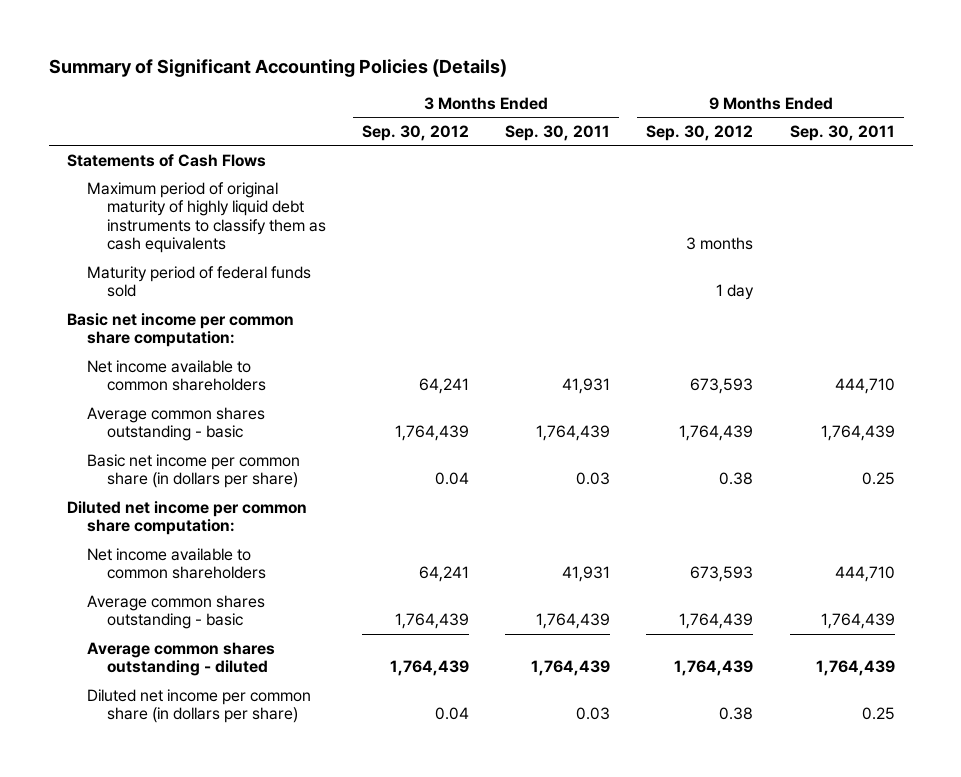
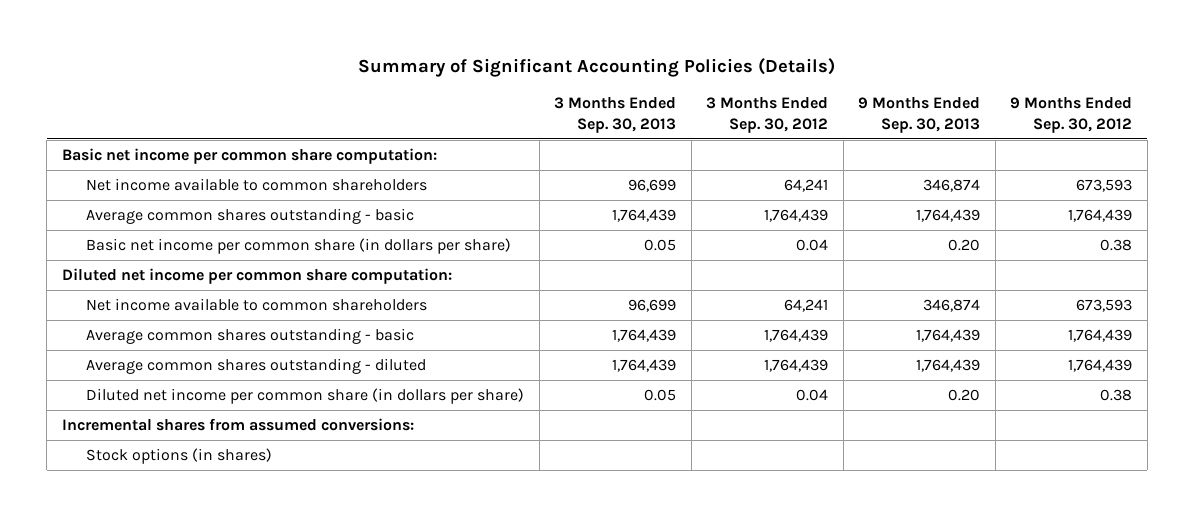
- | 3 Months Ended Sep. 30, 2012 | 3 Months Ended Sep. 30, 2011 | 9 Months Ended Sep. 30, 2012 | 9 Months Ended Sep. 30, 2011
+ | 3 Months Ended Sep. 30, 2013 | 3 Months Ended Sep. 30, 2012 | 9 Months Ended Sep. 30, 2013 | 9 Months Ended Sep. 30, 2012
- Statements of Cash Flows
- Maximum period of original maturity of highly liquid debt instruments to classify them as cash equivalents | | | 3 months |
- Maturity period of federal funds sold | | | 1 day |
+ Incremental shares from assumed conversions:
+ Stock options (in shares)

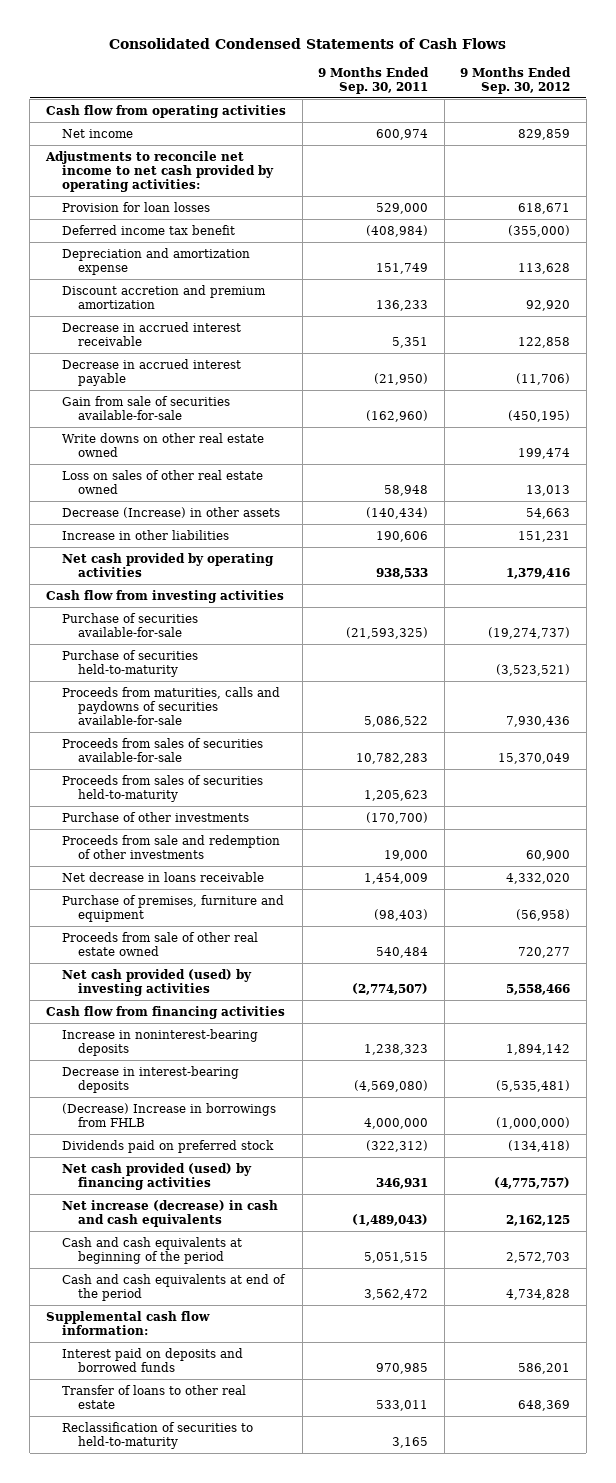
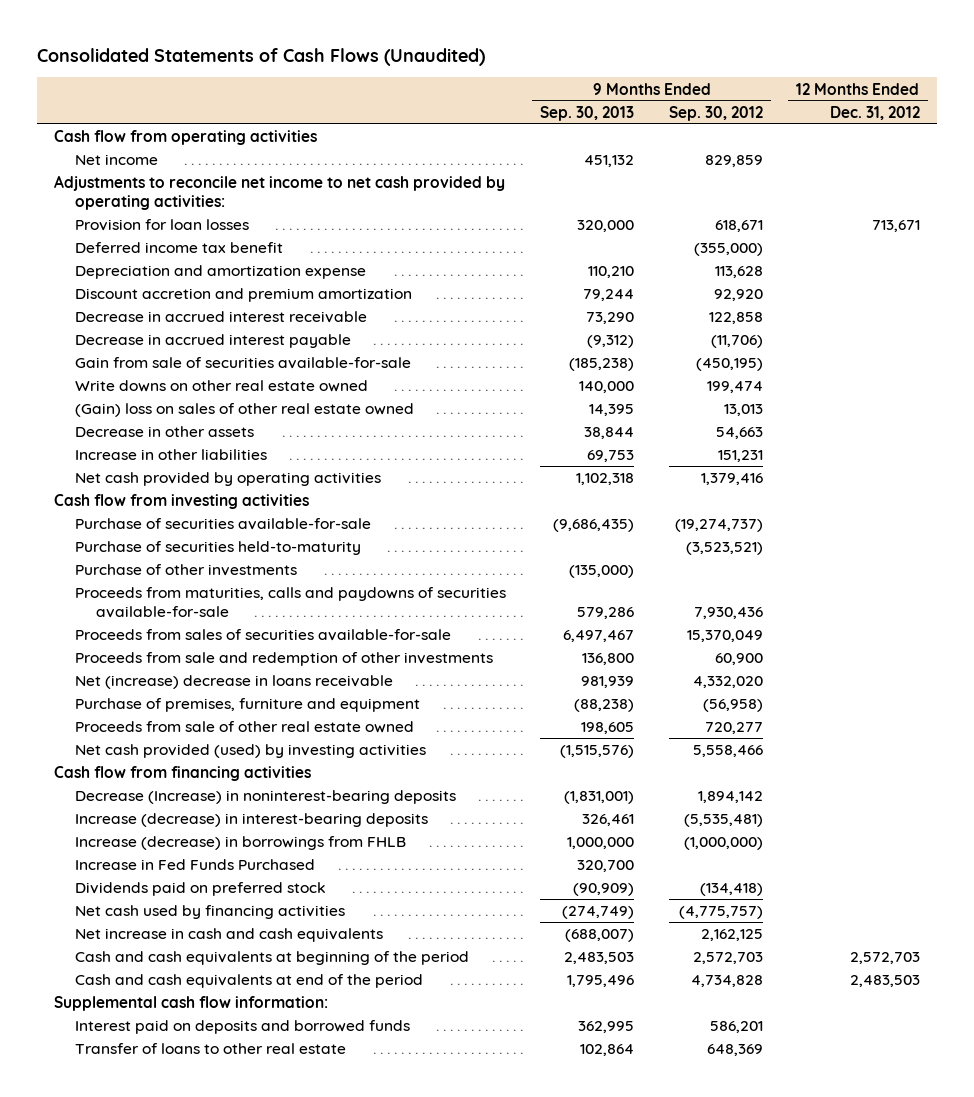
- Consolidated Condensed Statements of Cash Flows
+ Consolidated Statements of Cash Flows (Unaudited)
- | 9 Months Ended Sep. 30, 2011 | 9 Months Ended Sep. 30, 2012
+ | 9 Months Ended Sep. 30, 2013 | 9 Months Ended Sep. 30, 2012 | 12 Months Ended Dec. 31, 2012
- Loss on sales of other real estate owned | 58,948 | 13,013
- Decrease (Increase) in other assets | (140,434) | 54,663
+ (Gain) loss on sales of other real estate owned | 14,395 | 13,013 |
+ Decrease in other assets | 38,844 | 54,663 |
moved up: Purchase of other investments | (135,000) | |
- Proceeds from sales of securities held-to-maturity | 1,205,623 |
- Net decrease in loans receivable | 1,454,009 | 4,332,020
+ Net (increase) decrease in loans receivable | 981,939 | 4,332,020 |
- Increase in noninterest-bearing deposits | 1,238,323 | 1,894,142
- Decrease in interest-bearing deposits | (4,569,080) | (5,535,481)
- (Decrease) Increase in borrowings from FHLB | 4,000,000 | (1,000,000)
+ Decrease (Increase) in noninterest-bearing deposits | (1,831,001) | 1,894,142 |
+ Increase (decrease) in interest-bearing deposits | 326,461 | (5,535,481) |
+ Increase (decrease) in borrowings from FHLB | 1,000,000 | (1,000,000) |
+ Increase in Fed Funds Purchased | 320,700 | |
- Net cash provided (used) by financing activities | 346,931 | (4,775,757)
- Net increase (decrease) in cash and cash equivalents | (1,489,043) | 2,162,125
+ Net cash used by financing activities | (274,749) | (4,775,757) |
+ Net increase in cash and cash equivalents | (688,007) | 2,162,125 |
- Reclassification of securities to held-to-maturity | 3,165 |

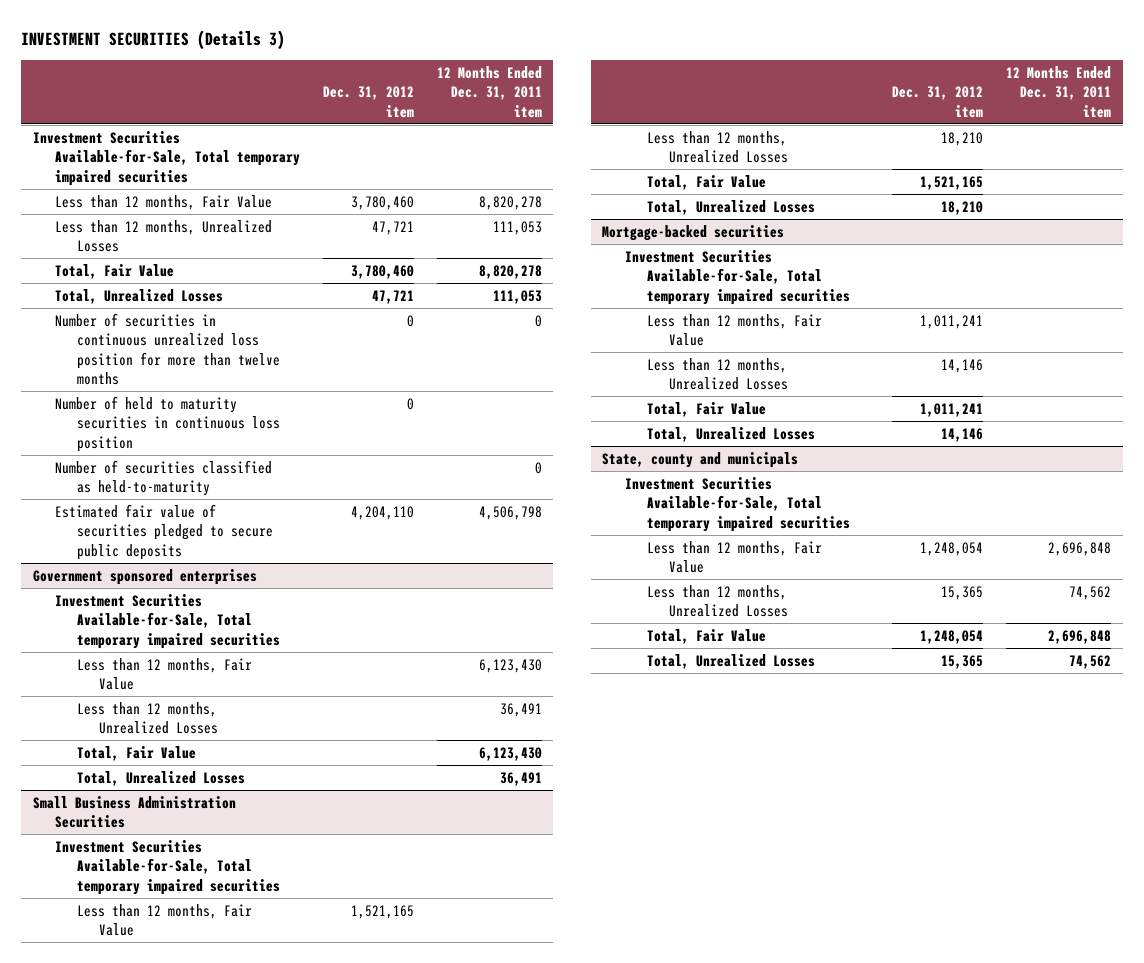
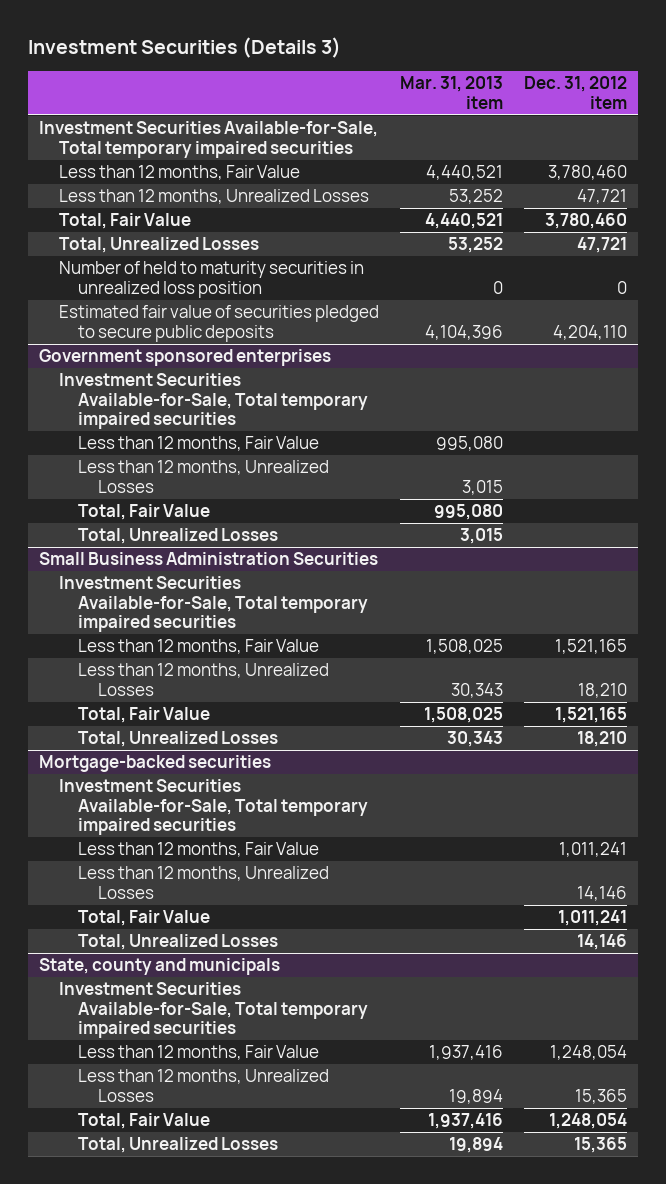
- INVESTMENT SECURITIES (Details 3)
+ Investment Securities (Details 3)
- | Dec. 31, 2012 item | 12 Months Ended Dec. 31, 2011 item
+ | Mar. 31, 2013 item | Dec. 31, 2012 item
- Number of securities in continuous unrealized loss position for more than twelve months | 0 | 0
- Number of held to maturity securities in continuous loss position | 0 |
- Number of securities classified as held-to-maturity | | 0
+ Number of held to maturity securities in unrealized loss position | 0 | 0

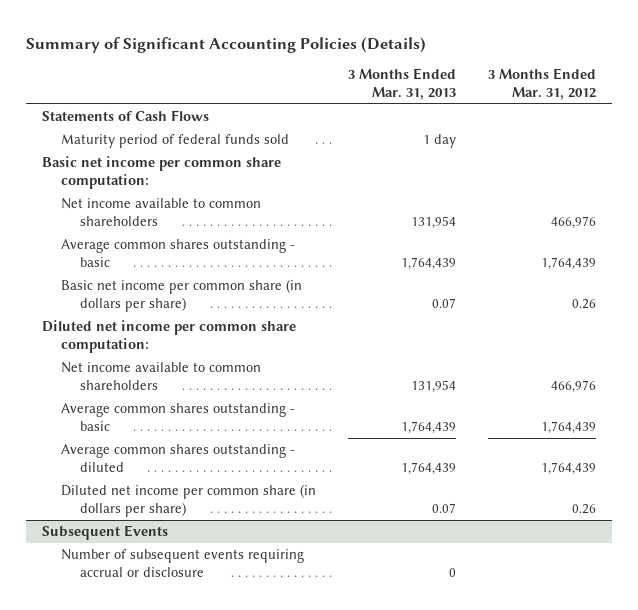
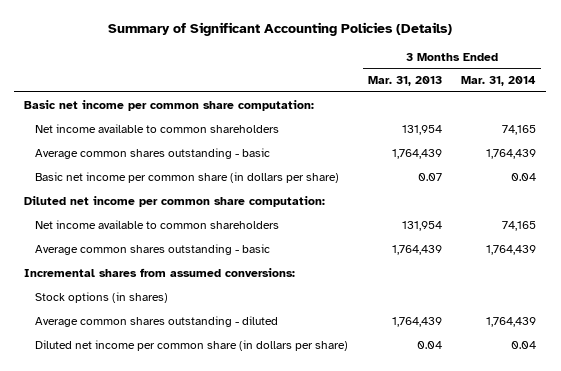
- | 3 Months Ended Mar. 31, 2013 | 3 Months Ended Mar. 31, 2012
+ | 3 Months Ended Mar. 31, 2013 | 3 Months Ended Mar. 31, 2014
- Statements of Cash Flows
- Maturity period of federal funds sold | 1 day |
+ Incremental shares from assumed conversions:
+ Stock options (in shares)
- Diluted net income per common share (in dollars per share) | 0.07 | 0.26
- Subsequent Events
- Number of subsequent events requiring accrual or disclosure | 0 |
+ Diluted net income per common share (in dollars per share) | 0.04 | 0.04

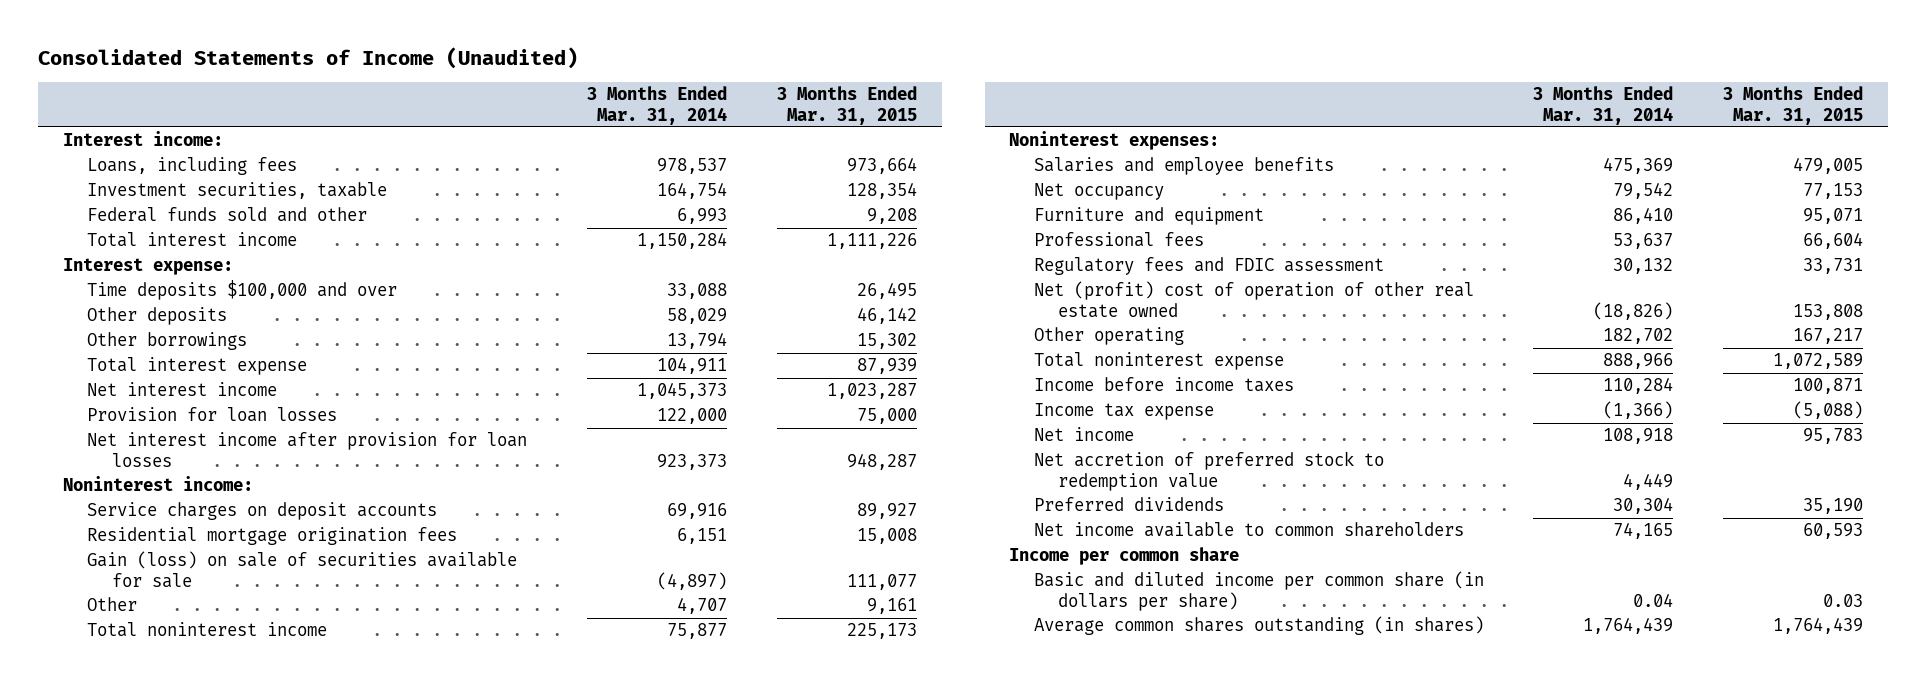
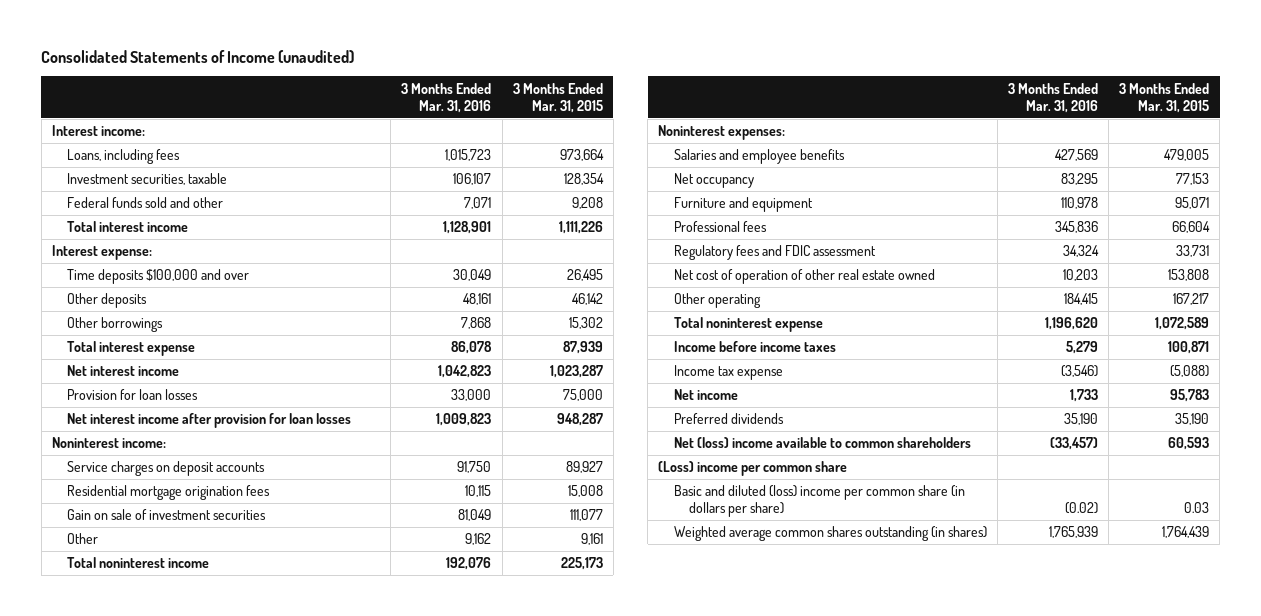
- Consolidated Statements of Income (Unaudited)
+ Consolidated Statements of Income (unaudited)
- | 3 Months Ended Mar. 31, 2014 | 3 Months Ended Mar. 31, 2015
+ | 3 Months Ended Mar. 31, 2016 | 3 Months Ended Mar. 31, 2015
- Gain (loss) on sale of securities available for sale | (4,897) | 111,077
+ Gain on sale of investment securities | 81,049 | 111,077
- Net (profit) cost of operation of other real estate owned | (18,826) | 153,808
+ Net cost of operation of other real estate owned | 10,203 | 153,808
- Net accretion of preferred stock to redemption value | 4,449 |
- Net income available to common shareholders | 74,165 | 60,593
- Income per common share
- Basic and diluted income per common share (in dollars per share) | 0.04 | 0.03
- Average common shares outstanding (in shares) | 1,764,439 | 1,764,439
+ Net (loss) income available to common shareholders | (33,457) | 60,593
+ (Loss) income per common share
+ Basic and diluted (loss) income per common share (in dollars per share) | (0.02) | 0.03
+ Weighted average common shares outstanding (in shares) | 1,765,939 | 1,764,439

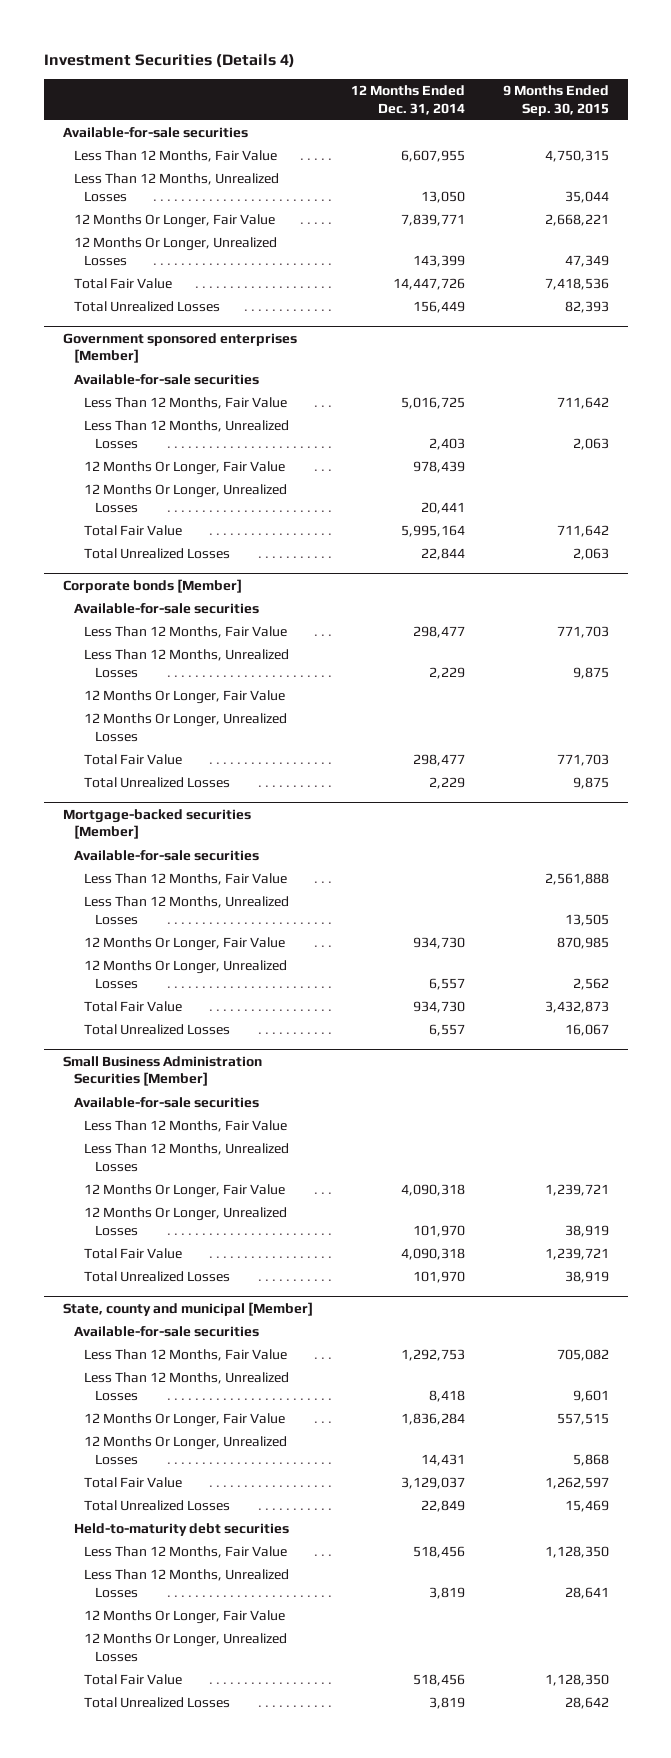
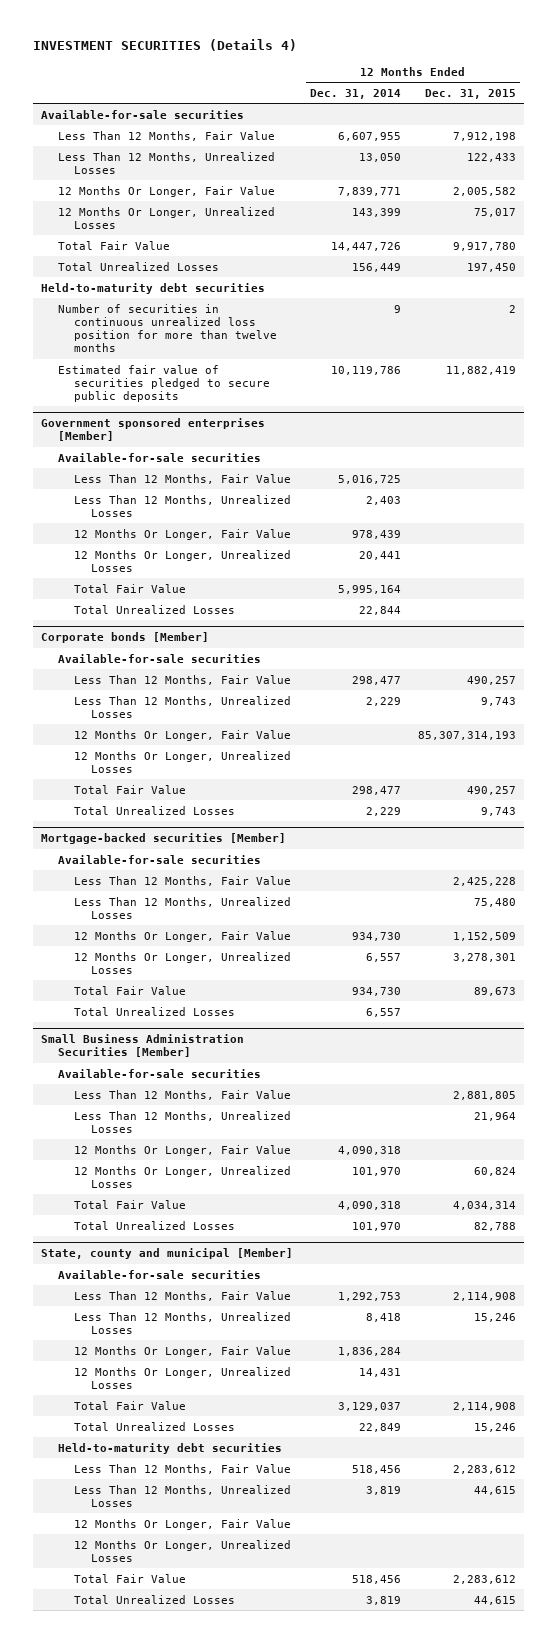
- Investment Securities (Details 4)
+ INVESTMENT SECURITIES (Details 4)
- | 12 Months Ended Dec. 31, 2014 | 9 Months Ended Sep. 30, 2015
+ | 12 Months Ended Dec. 31, 2014 | 12 Months Ended Dec. 31, 2015
+ Held-to-maturity debt securities
+ Number of securities in continuous unrealized loss position for more than twelve months | 9 | 2
+ Estimated fair value of securities pledged to secure public deposits | 10,119,786 | 11,882,419

